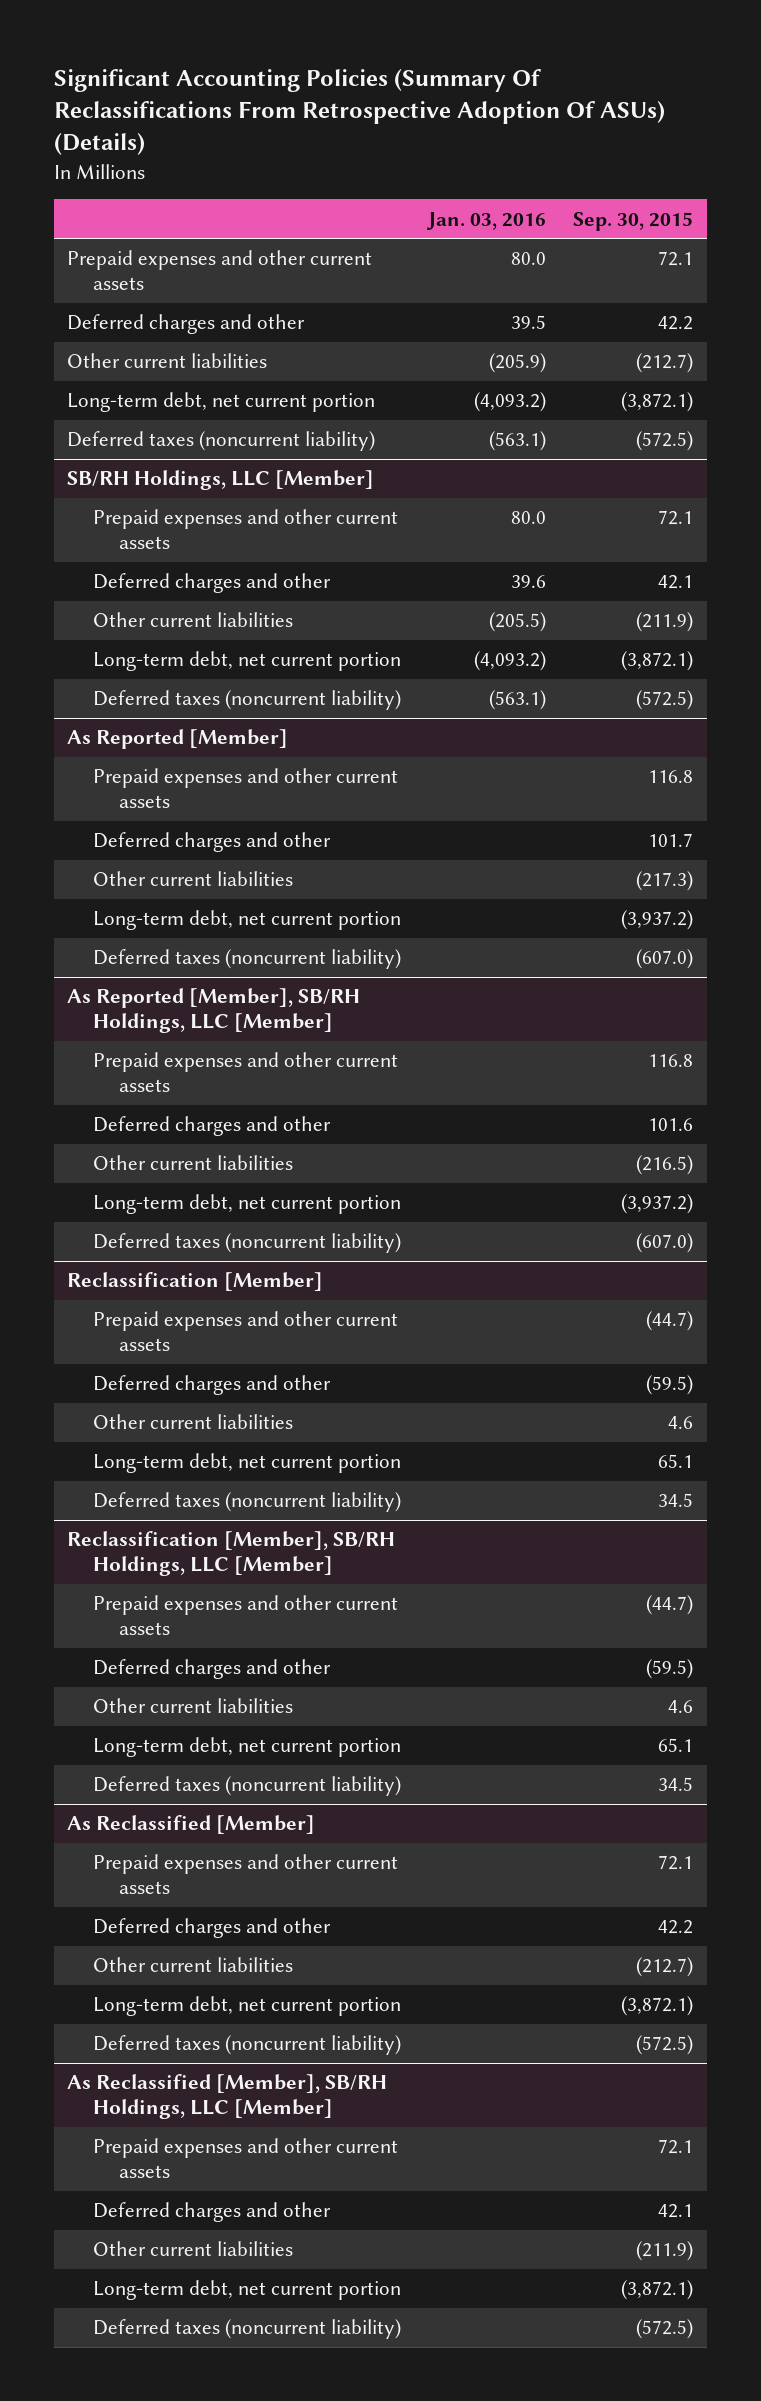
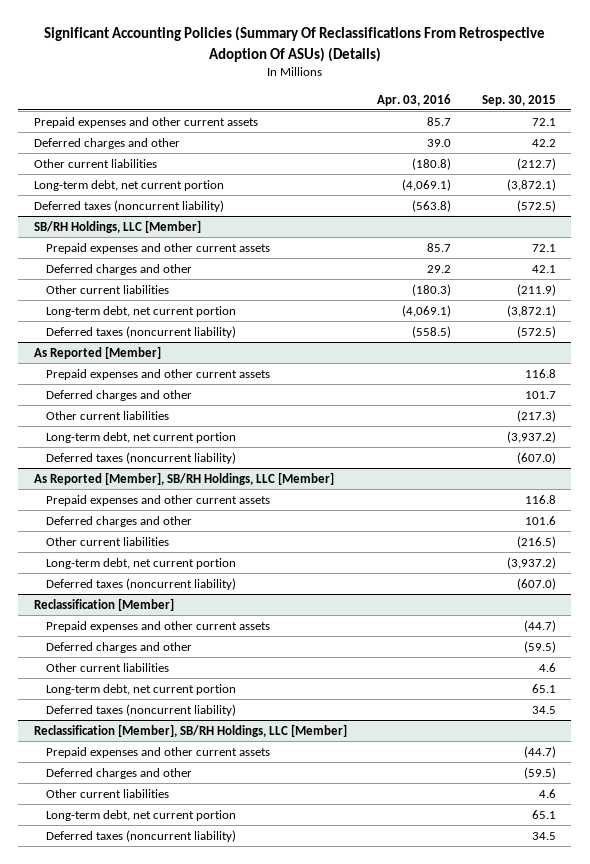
- | Jan. 03, 2016 | Sep. 30, 2015
+ | Apr. 03, 2016 | Sep. 30, 2015
- As Reclassified [Member]
- Prepaid expenses and other current assets | | 72.1
- Deferred charges and other | | 42.2
- Other current liabilities | | (212.7)
- Long-term debt, net current portion | | (3,872.1)
- Deferred taxes (noncurrent liability) | | (572.5)
- As Reclassified [Member], SB/RH Holdings, LLC [Member]
- Prepaid expenses and other current assets | | 72.1
- Deferred charges and other | | 42.1
- Other current liabilities | | (211.9)
- Long-term debt, net current portion | | (3,872.1)
- Deferred taxes (noncurrent liability) | | (572.5)

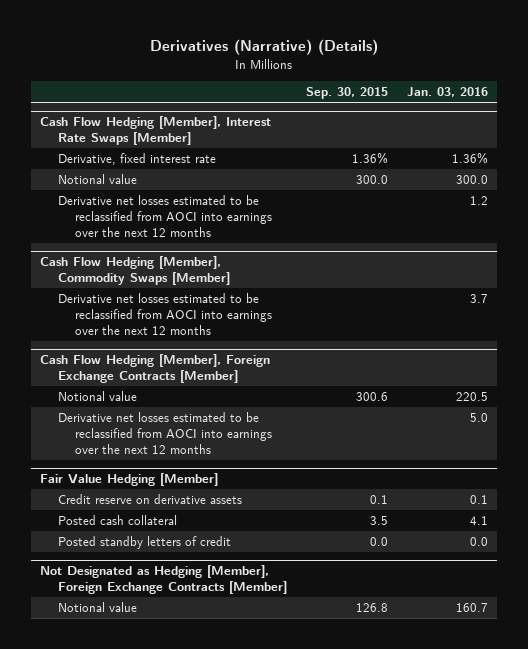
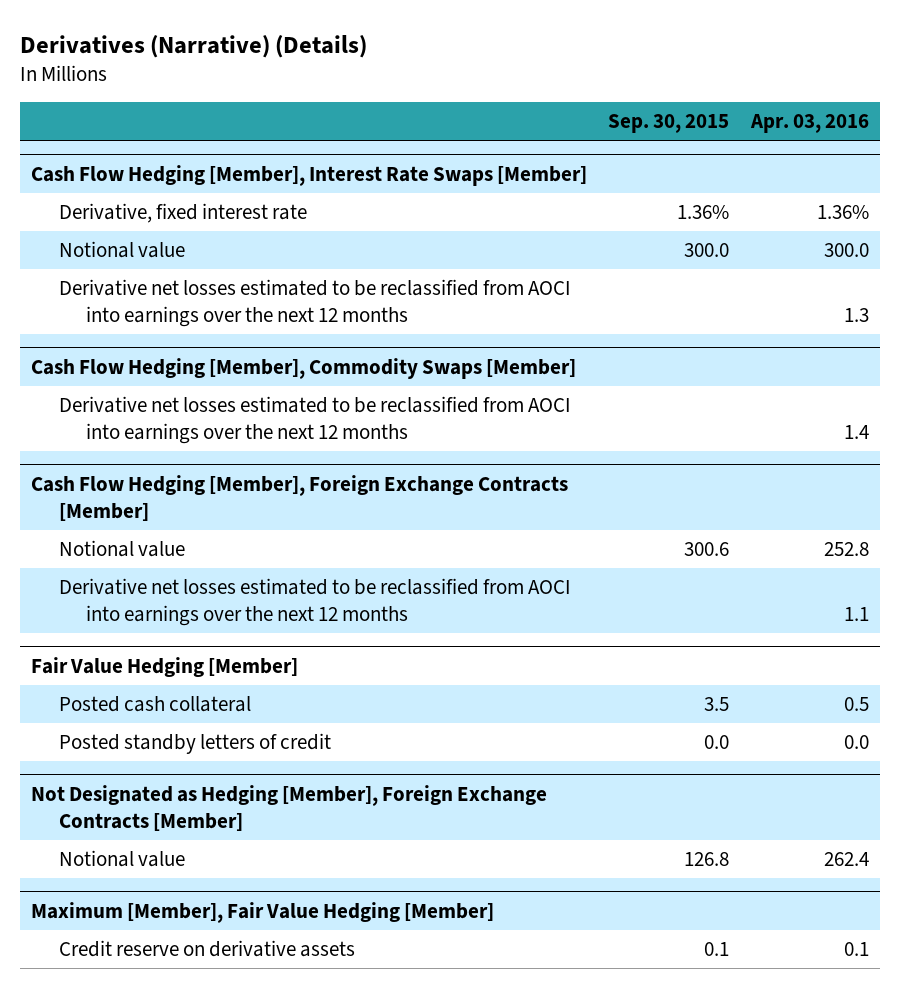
- | Sep. 30, 2015 | Jan. 03, 2016
+ | Sep. 30, 2015 | Apr. 03, 2016
@ Fair Value Hedging [Member]
- Credit reserve on derivative assets | 0.1 | 0.1
+ Maximum [Member], Fair Value Hedging [Member]
+ Credit reserve on derivative assets | 0.1 | 0.1

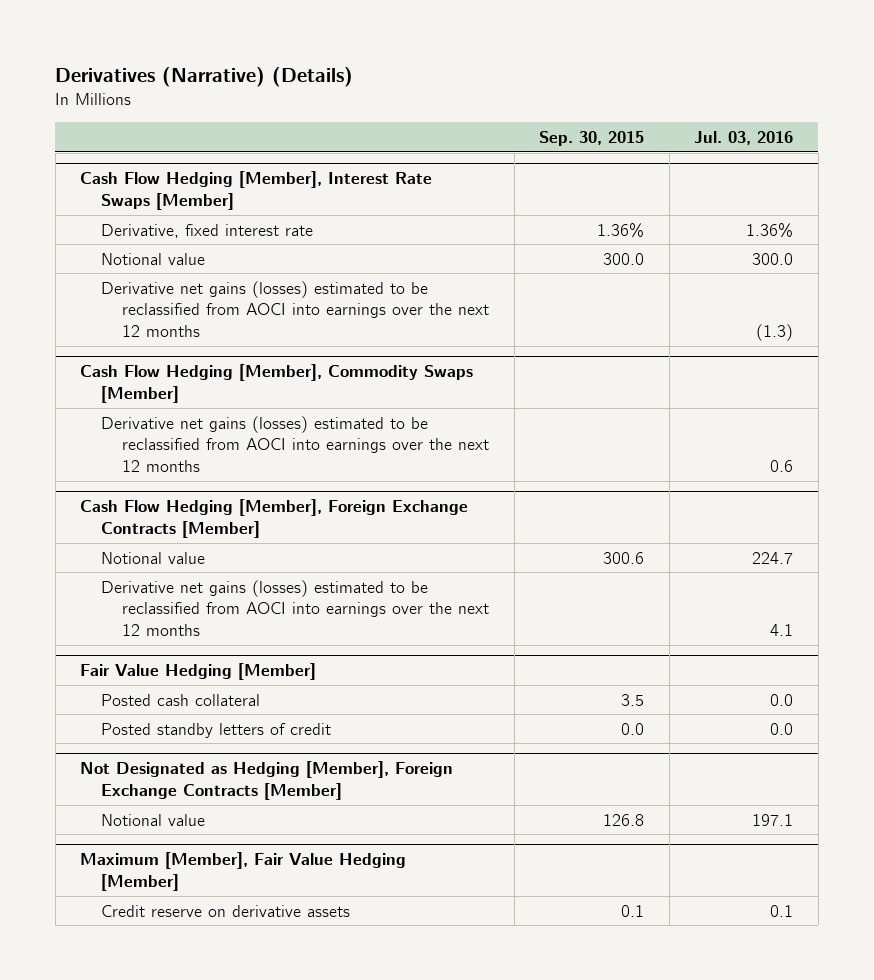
- | Sep. 30, 2015 | Apr. 03, 2016
+ | Sep. 30, 2015 | Jul. 03, 2016
@ Cash Flow Hedging [Member], Interest Rate Swaps [Member]
- Derivative net losses estimated to be reclassified from AOCI into earnings over the next 12 months | | 1.3
+ Derivative net gains (losses) estimated to be reclassified from AOCI into earnings over the next 12 months | | (1.3)
@ Cash Flow Hedging [Member], Commodity Swaps [Member]
- Derivative net losses estimated to be reclassified from AOCI into earnings over the next 12 months | | 1.4
+ Derivative net gains (losses) estimated to be reclassified from AOCI into earnings over the next 12 months | | 0.6
@ Cash Flow Hedging [Member], Foreign Exchange Contracts [Member]
- Derivative net losses estimated to be reclassified from AOCI into earnings over the next 12 months | | 1.1
+ Derivative net gains (losses) estimated to be reclassified from AOCI into earnings over the next 12 months | | 4.1

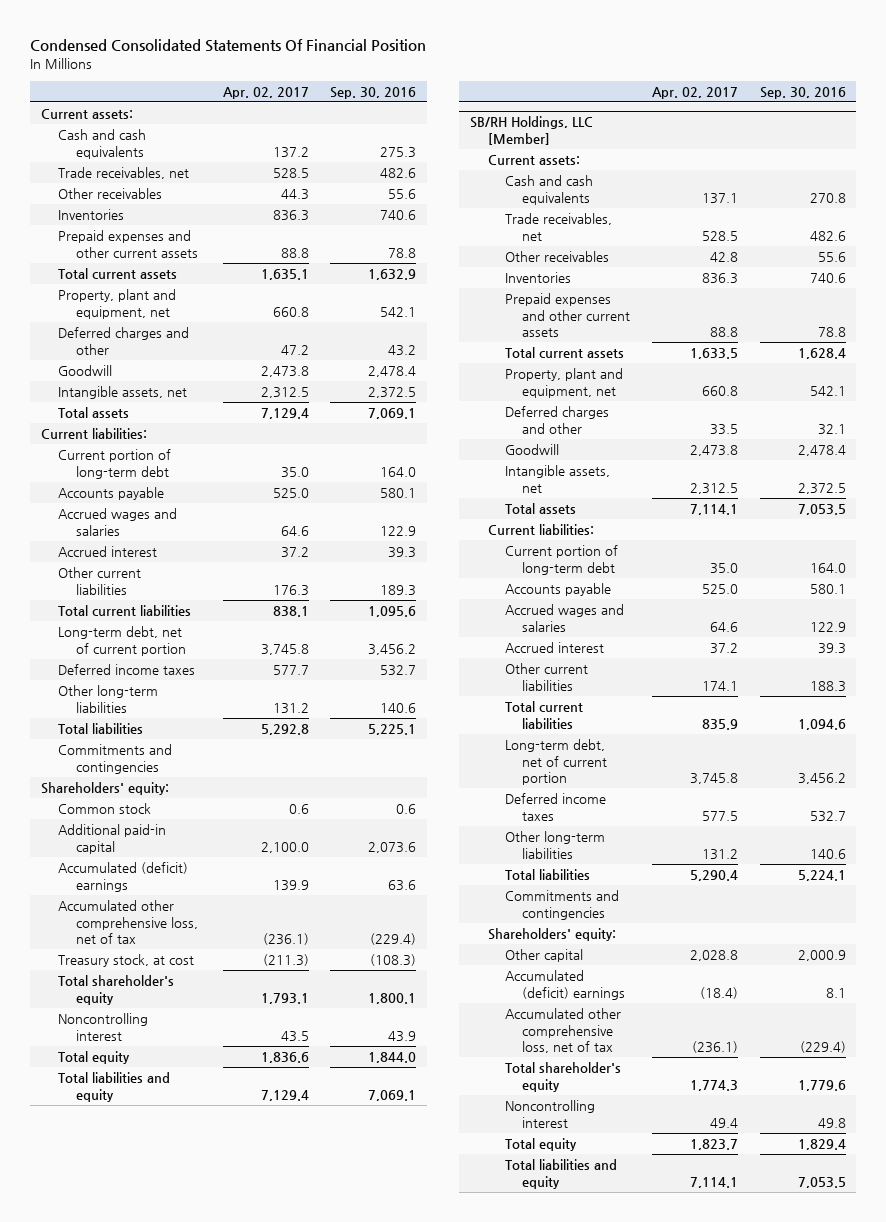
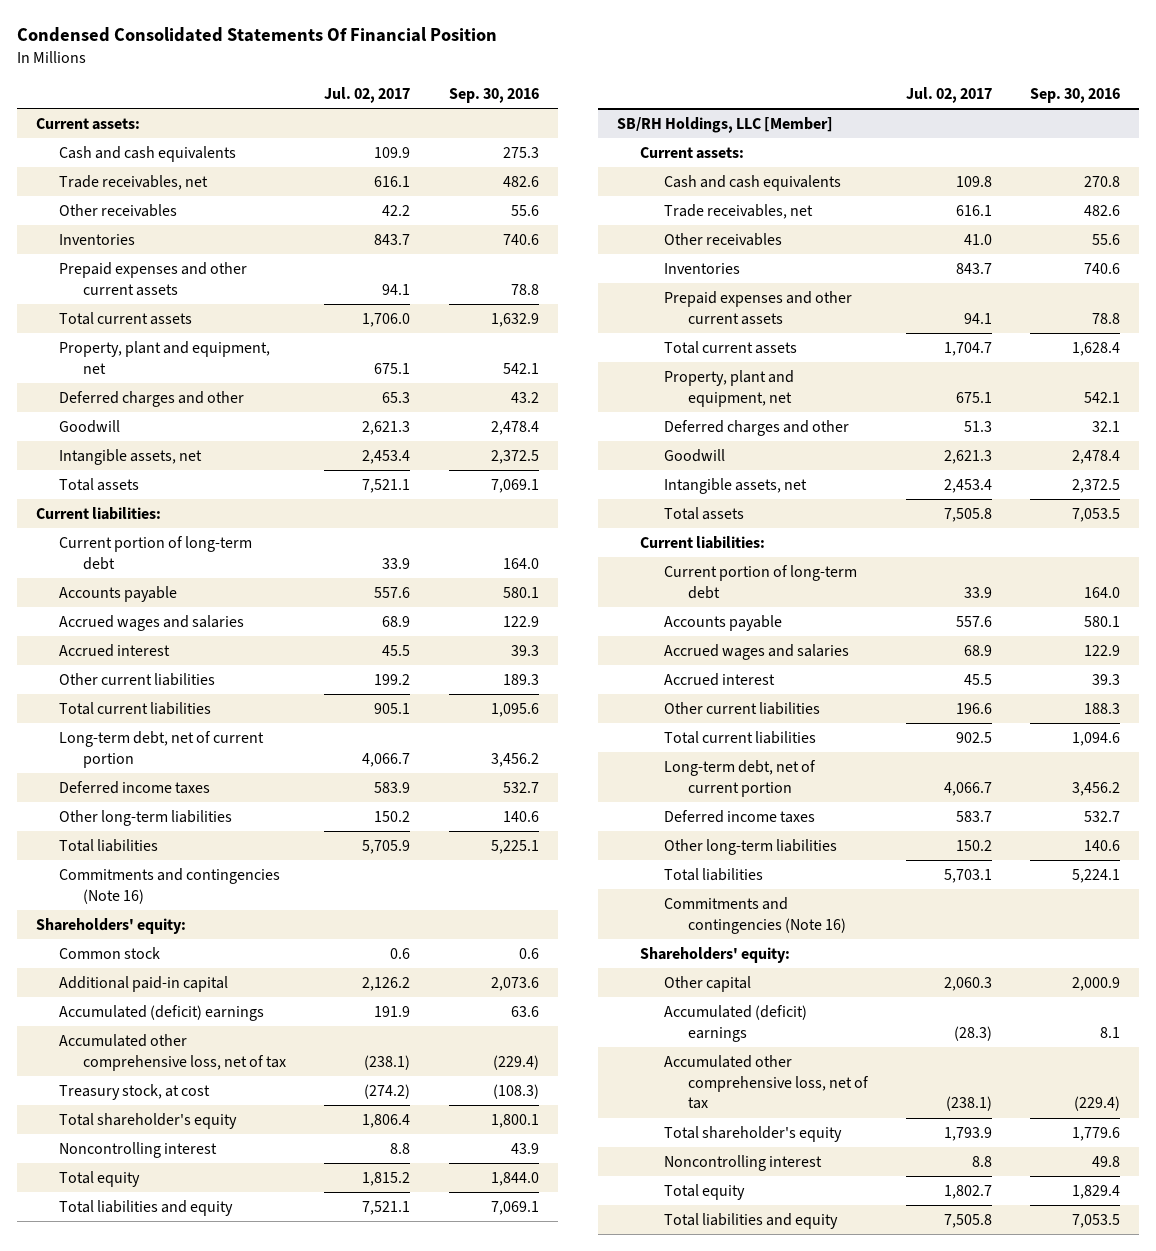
- | Apr. 02, 2017 | Sep. 30, 2016
+ | Jul. 02, 2017 | Sep. 30, 2016
- Commitments and contingencies
+ Commitments and contingencies (Note 16)
@ SB/RH Holdings, LLC [Member]
- Commitments and contingencies
+ Commitments and contingencies (Note 16)

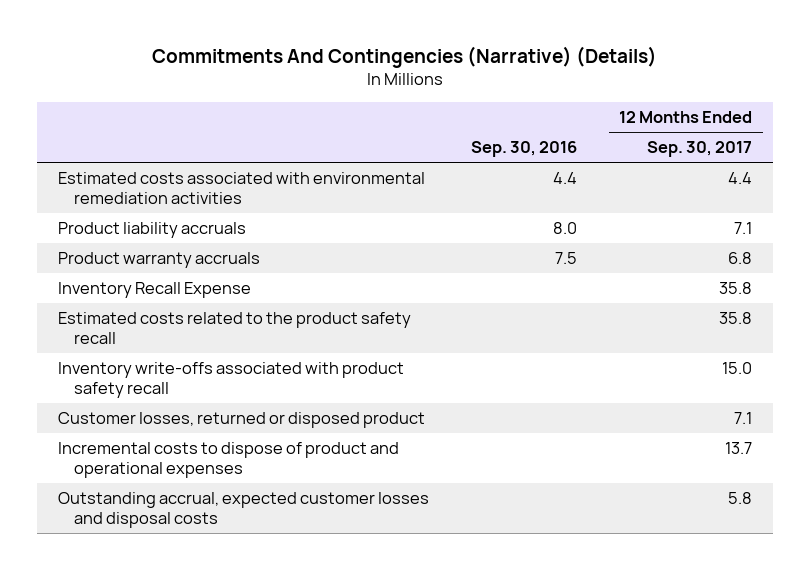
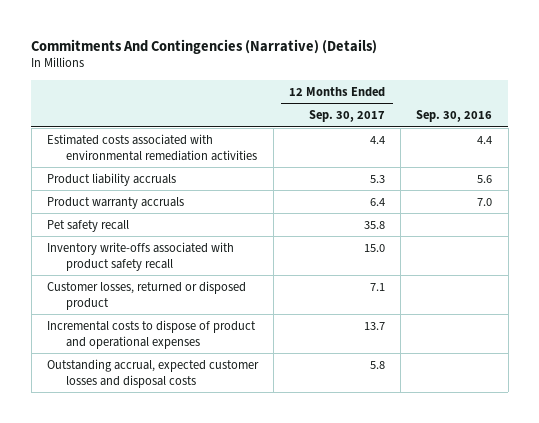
- | Sep. 30, 2016 | 12 Months Ended Sep. 30, 2017
+ | 12 Months Ended Sep. 30, 2017 | Sep. 30, 2016
- Product liability accruals | 8.0 | 7.1
- Product warranty accruals | 7.5 | 6.8
- Inventory Recall Expense | | 35.8
- Estimated costs related to the product safety recall | | 35.8
+ Product liability accruals | 5.3 | 5.6
+ Product warranty accruals | 6.4 | 7.0
+ Pet safety recall | 35.8 |

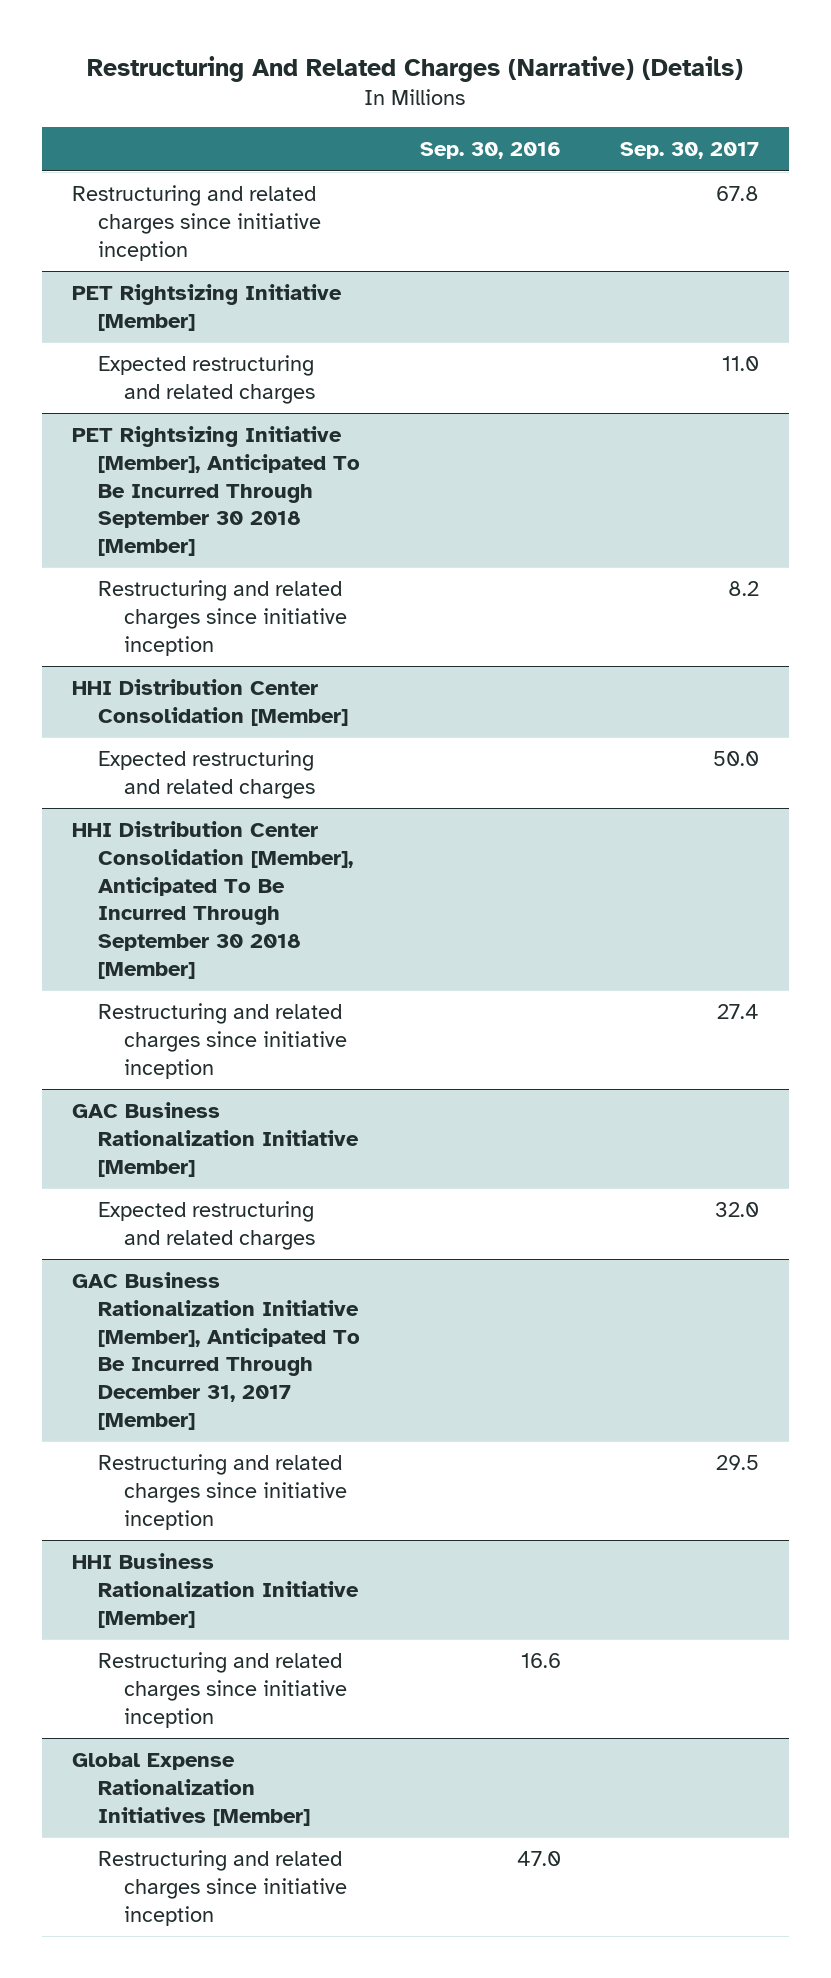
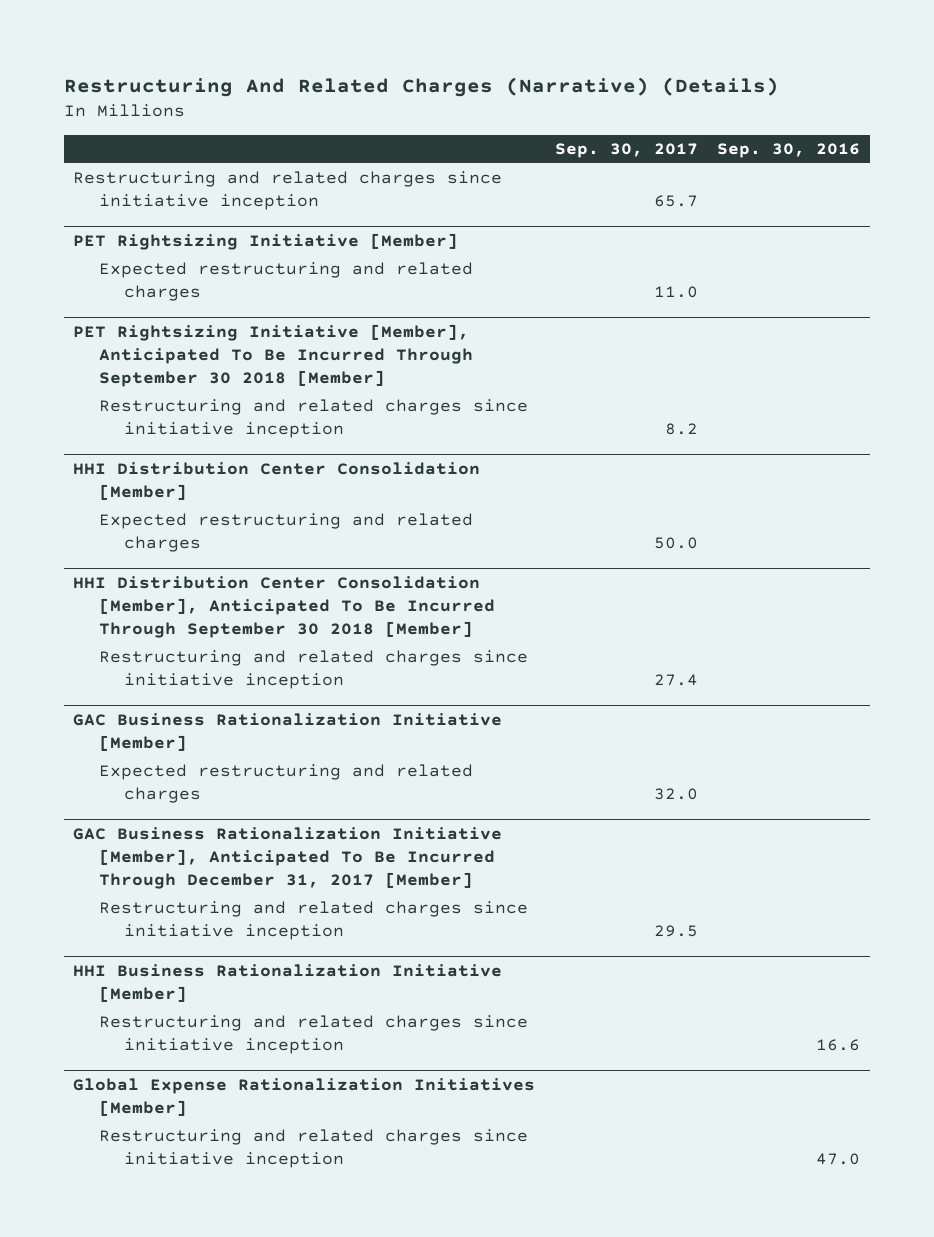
- | Sep. 30, 2016 | Sep. 30, 2017
+ | Sep. 30, 2017 | Sep. 30, 2016
- Restructuring and related charges since initiative inception | | 67.8
+ Restructuring and related charges since initiative inception | 65.7 |

